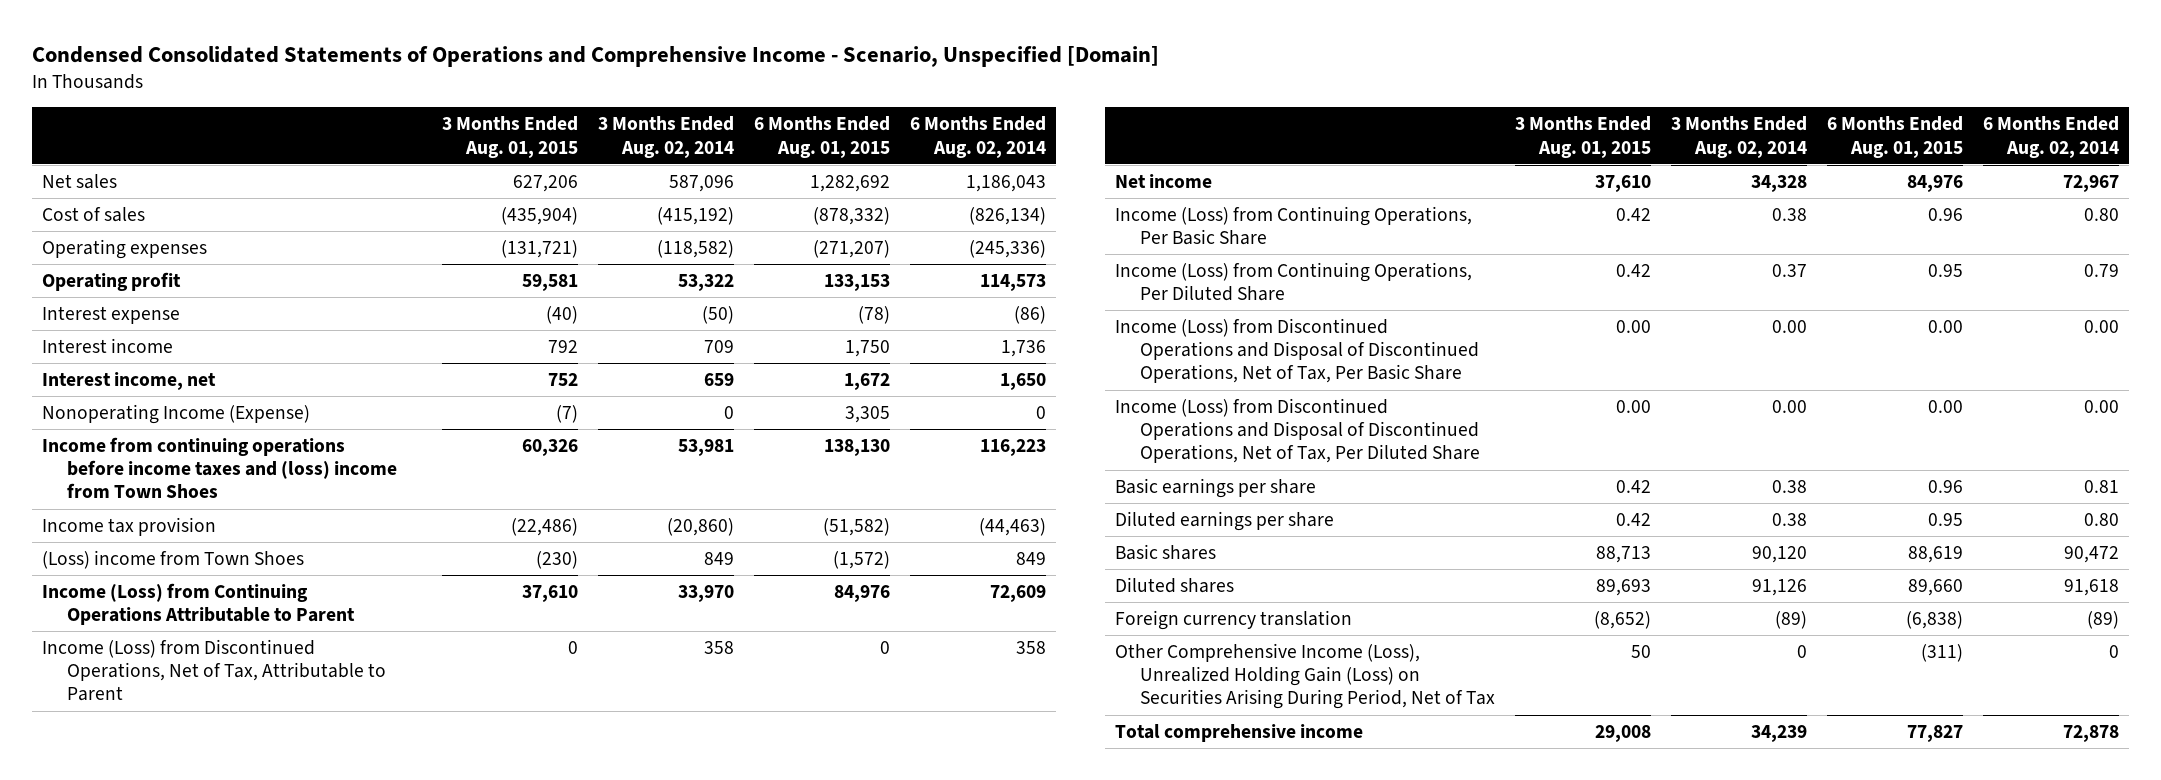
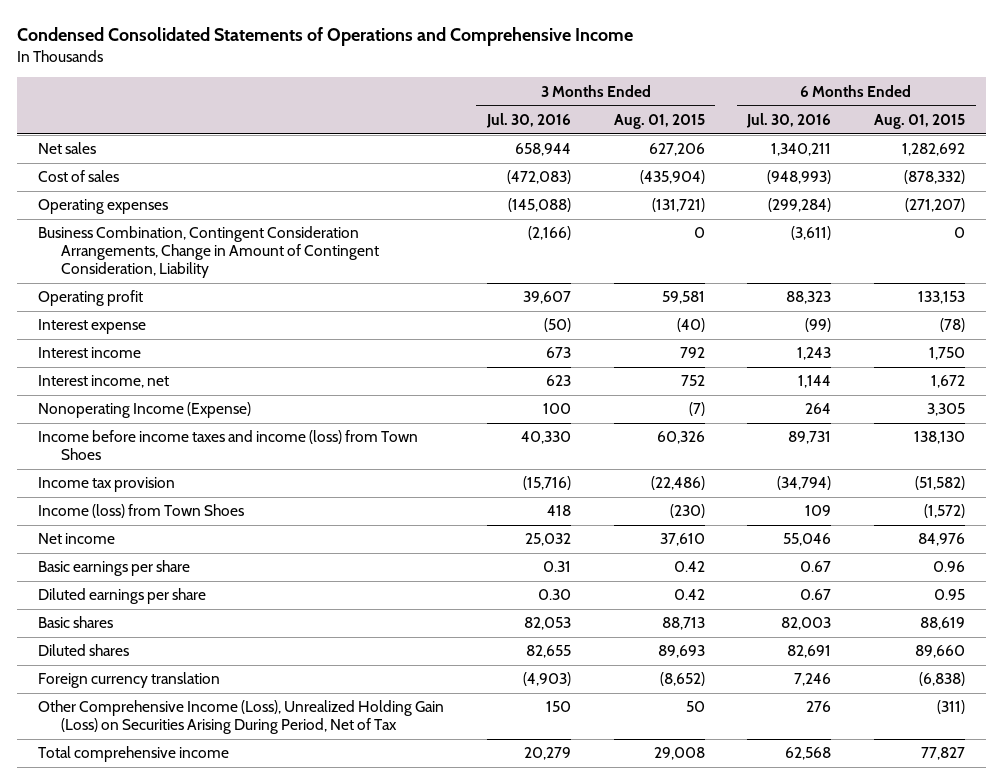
- Condensed Consolidated Statements of Operations and Comprehensive Income - Scenario, Unspecified [Domain]
+ Condensed Consolidated Statements of Operations and Comprehensive Income
- | 3 Months Ended Aug. 01, 2015 | 3 Months Ended Aug. 02, 2014 | 6 Months Ended Aug. 01, 2015 | 6 Months Ended Aug. 02, 2014
+ | 3 Months Ended Jul. 30, 2016 | 3 Months Ended Aug. 01, 2015 | 6 Months Ended Jul. 30, 2016 | 6 Months Ended Aug. 01, 2015
+ Business Combination, Contingent Consideration Arrangements, Change in Amount of Contingent Consideration, Liability | (2,166) | 0 | (3,611) | 0
- Income from continuing operations before income taxes and (loss) income from Town Shoes | 60,326 | 53,981 | 138,130 | 116,223
+ Income before income taxes and income (loss) from Town Shoes | 40,330 | 60,326 | 89,731 | 138,130
- (Loss) income from Town Shoes | (230) | 849 | (1,572) | 849
- Income (Loss) from Continuing Operations Attributable to Parent | 37,610 | 33,970 | 84,976 | 72,609
- Income (Loss) from Discontinued Operations, Net of Tax, Attributable to Parent | 0 | 358 | 0 | 358
+ Income (loss) from Town Shoes | 418 | (230) | 109 | (1,572)
- Income (Loss) from Continuing Operations, Per Basic Share | 0.42 | 0.38 | 0.96 | 0.80
- Income (Loss) from Continuing Operations, Per Diluted Share | 0.42 | 0.37 | 0.95 | 0.79
- Income (Loss) from Discontinued Operations and Disposal of Discontinued Operations, Net of Tax, Per Basic Share | 0.00 | 0.00 | 0.00 | 0.00
- Income (Loss) from Discontinued Operations and Disposal of Discontinued Operations, Net of Tax, Per Diluted Share | 0.00 | 0.00 | 0.00 | 0.00

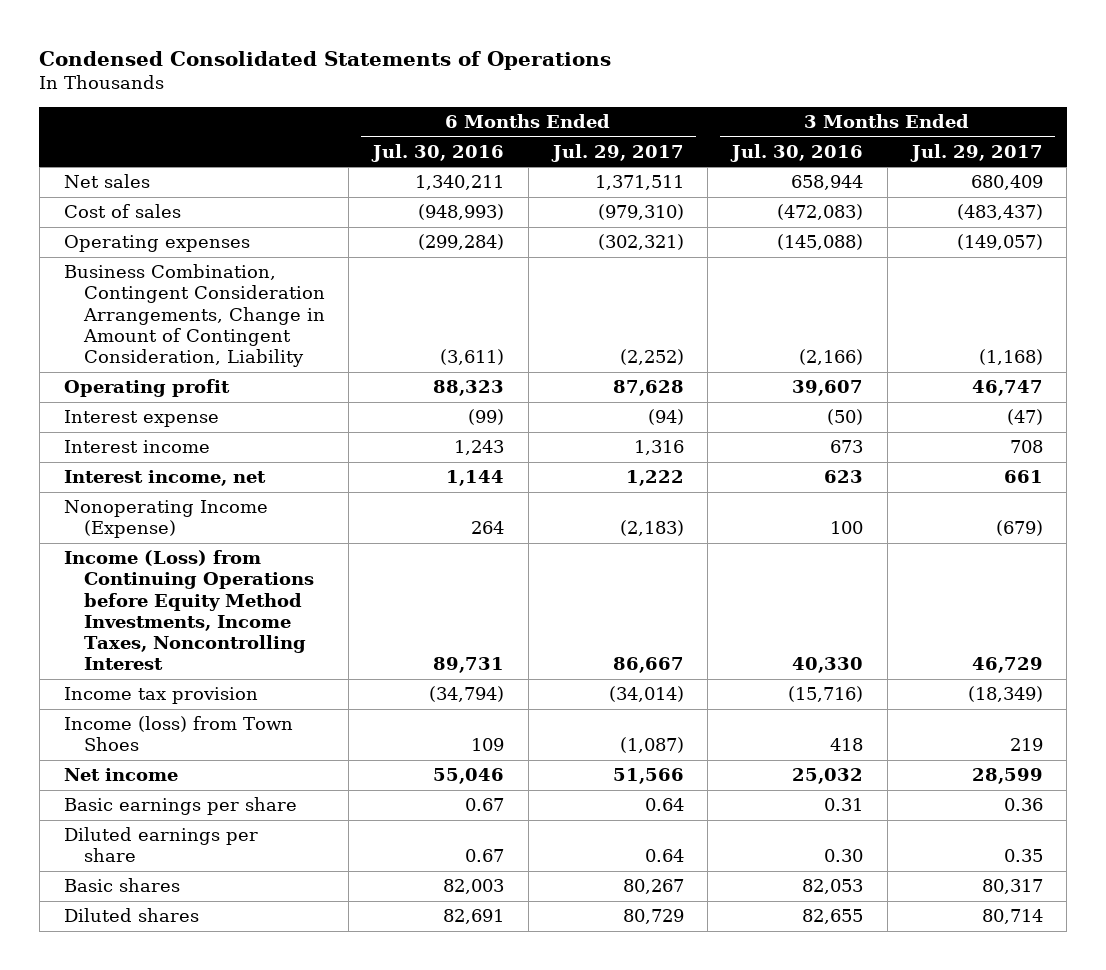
- Condensed Consolidated Statements of Operations and Comprehensive Income
+ Condensed Consolidated Statements of Operations
- | 3 Months Ended Jul. 30, 2016 | 3 Months Ended Aug. 01, 2015 | 6 Months Ended Jul. 30, 2016 | 6 Months Ended Aug. 01, 2015
+ | 6 Months Ended Jul. 30, 2016 | 6 Months Ended Jul. 29, 2017 | 3 Months Ended Jul. 30, 2016 | 3 Months Ended Jul. 29, 2017
- Income before income taxes and income (loss) from Town Shoes | 40,330 | 60,326 | 89,731 | 138,130
+ Income (Loss) from Continuing Operations before Equity Method Investments, Income Taxes, Noncontrolling Interest | 89,731 | 86,667 | 40,330 | 46,729
- Foreign currency translation | (4,903) | (8,652) | 7,246 | (6,838)
- Other Comprehensive Income (Loss), Unrealized Holding Gain (Loss) on Securities Arising During Period, Net of Tax | 150 | 50 | 276 | (311)
- Total comprehensive income | 20,279 | 29,008 | 62,568 | 77,827

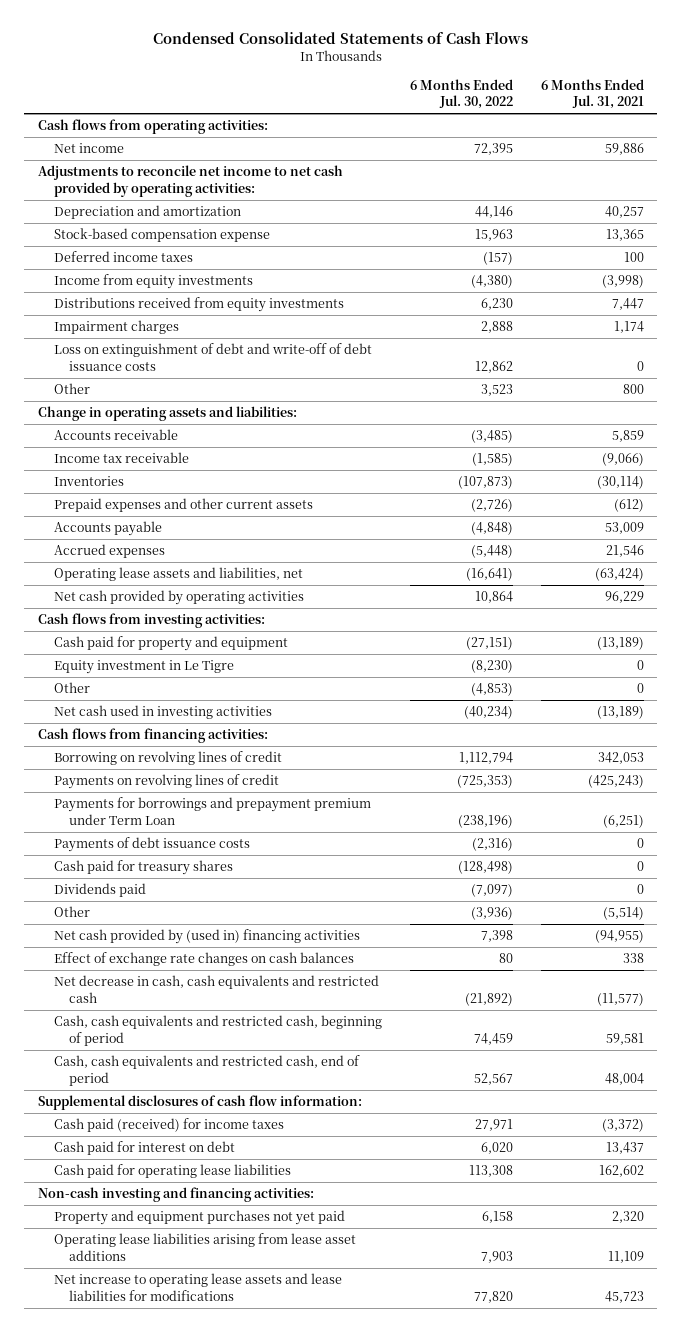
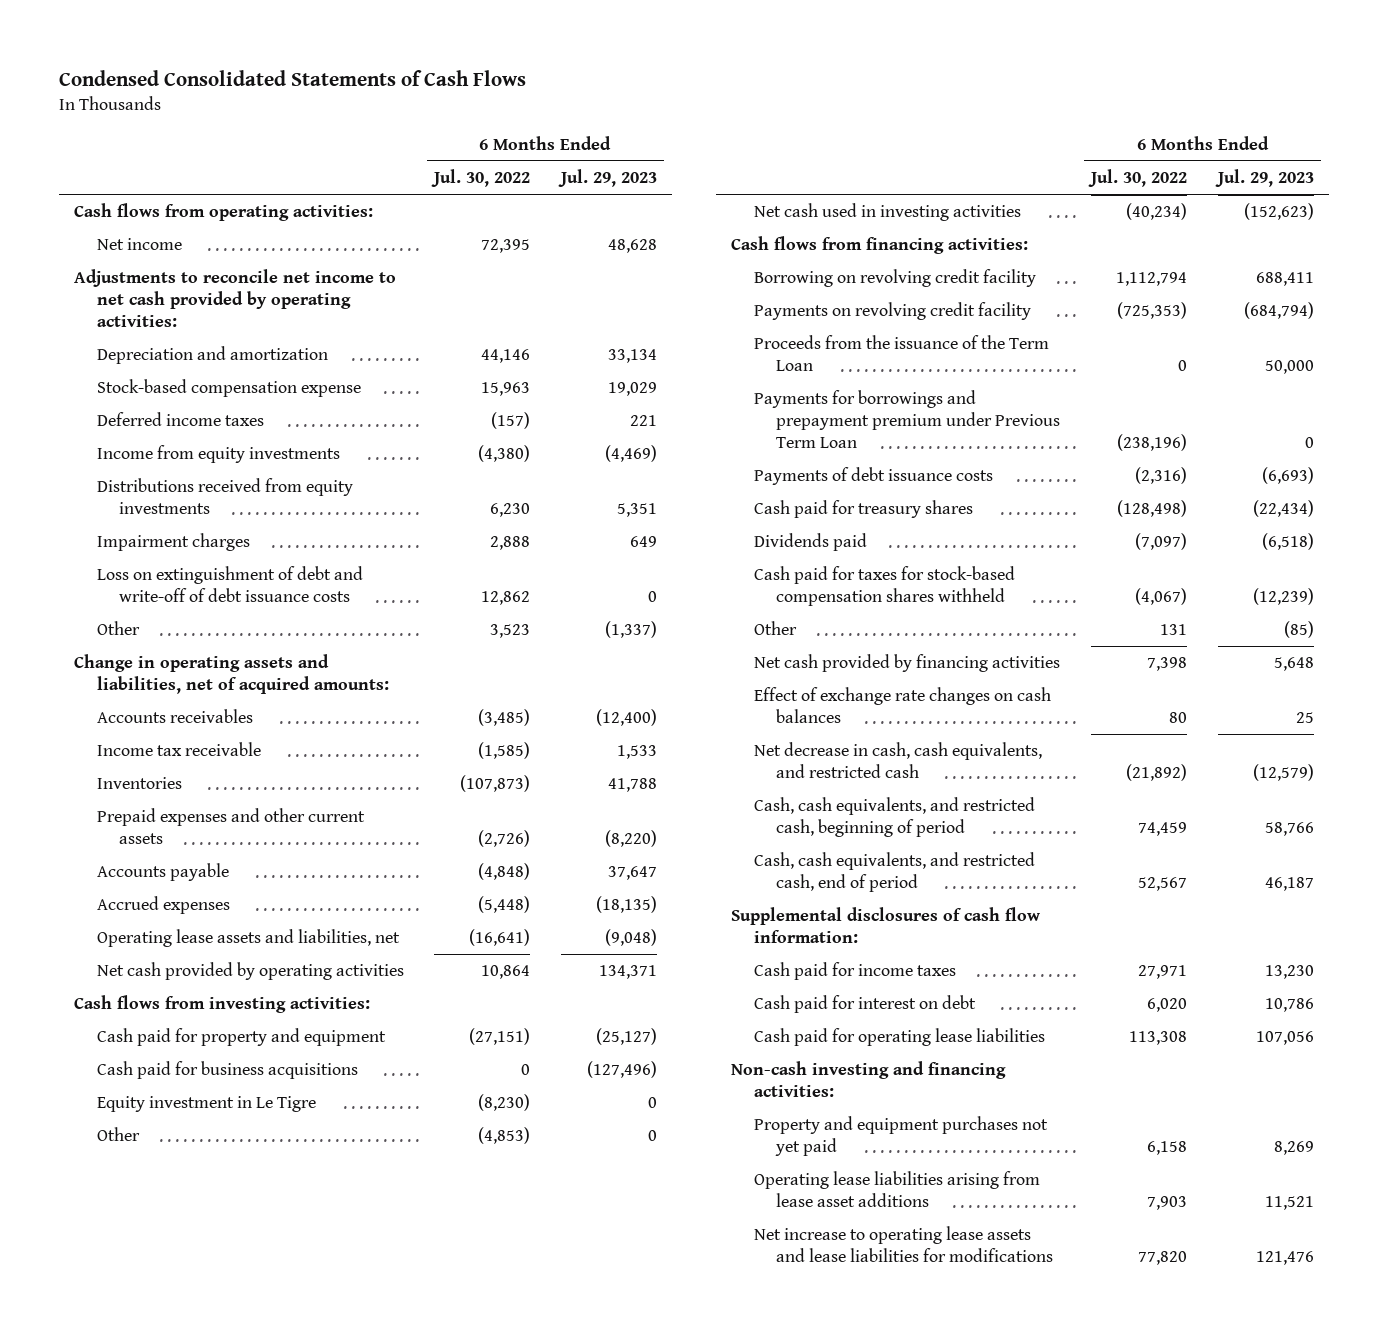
- | 6 Months Ended Jul. 30, 2022 | 6 Months Ended Jul. 31, 2021
+ | 6 Months Ended Jul. 30, 2022 | 6 Months Ended Jul. 29, 2023
- Change in operating assets and liabilities:
- Accounts receivable | (3,485) | 5,859
+ Change in operating assets and liabilities, net of acquired amounts:
+ Accounts receivables | (3,485) | (12,400)
+ Cash paid for business acquisitions | 0 | (127,496)
- Borrowing on revolving lines of credit | 1,112,794 | 342,053
- Payments on revolving lines of credit | (725,353) | (425,243)
- Payments for borrowings and prepayment premium under Term Loan | (238,196) | (6,251)
+ Borrowing on revolving credit facility | 1,112,794 | 688,411
+ Payments on revolving credit facility | (725,353) | (684,794)
+ Proceeds from the issuance of the Term Loan | 0 | 50,000
+ Payments for borrowings and prepayment premium under Previous Term Loan | (238,196) | 0
- Other | (3,936) | (5,514)
- Net cash provided by (used in) financing activities | 7,398 | (94,955)
+ Cash paid for taxes for stock-based compensation shares withheld | (4,067) | (12,239)
+ Other | 131 | (85)
+ Net cash provided by financing activities | 7,398 | 5,648
- Net decrease in cash, cash equivalents and restricted cash | (21,892) | (11,577)
- Cash, cash equivalents and restricted cash, beginning of period | 74,459 | 59,581
- Cash, cash equivalents and restricted cash, end of period | 52,567 | 48,004
+ Net decrease in cash, cash equivalents, and restricted cash | (21,892) | (12,579)
+ Cash, cash equivalents, and restricted cash, beginning of period | 74,459 | 58,766
+ Cash, cash equivalents, and restricted cash, end of period | 52,567 | 46,187
- Cash paid (received) for income taxes | 27,971 | (3,372)
+ Cash paid for income taxes | 27,971 | 13,230

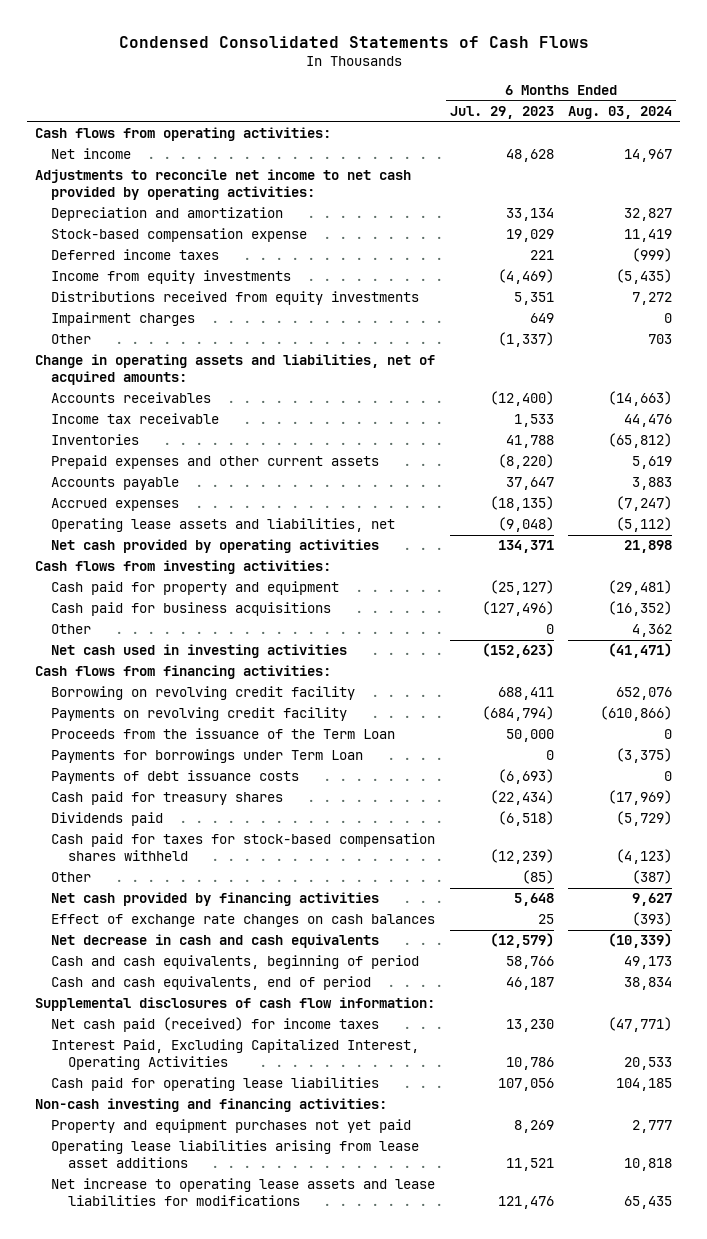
- | 6 Months Ended Jul. 30, 2022 | 6 Months Ended Jul. 29, 2023
+ | 6 Months Ended Jul. 29, 2023 | 6 Months Ended Aug. 03, 2024
- Loss on extinguishment of debt and write-off of debt issuance costs | 12,862 | 0
- Equity investment in Le Tigre | (8,230) | 0
- Payments for borrowings and prepayment premium under Previous Term Loan | (238,196) | 0
+ Payments for borrowings under Term Loan | 0 | (3,375)
- Net decrease in cash, cash equivalents, and restricted cash | (21,892) | (12,579)
- Cash, cash equivalents, and restricted cash, beginning of period | 74,459 | 58,766
- Cash, cash equivalents, and restricted cash, end of period | 52,567 | 46,187
+ Net decrease in cash and cash equivalents | (12,579) | (10,339)
+ Cash and cash equivalents, beginning of period | 58,766 | 49,173
+ Cash and cash equivalents, end of period | 46,187 | 38,834
- Cash paid for income taxes | 27,971 | 13,230
- Cash paid for interest on debt | 6,020 | 10,786
+ Net cash paid (received) for income taxes | 13,230 | (47,771)
+ Interest Paid, Excluding Capitalized Interest, Operating Activities | 10,786 | 20,533

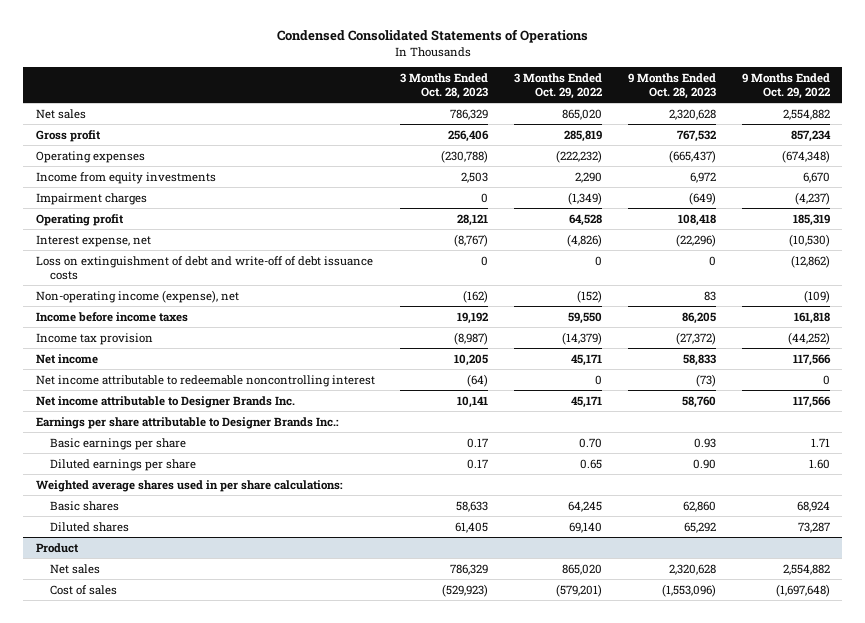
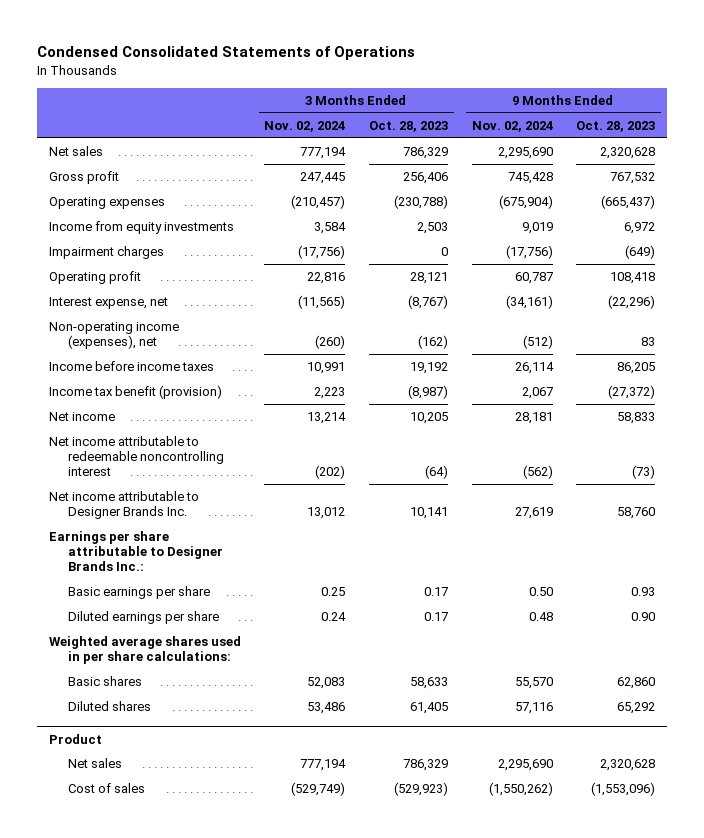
- | 3 Months Ended Oct. 28, 2023 | 3 Months Ended Oct. 29, 2022 | 9 Months Ended Oct. 28, 2023 | 9 Months Ended Oct. 29, 2022
+ | 3 Months Ended Nov. 02, 2024 | 3 Months Ended Oct. 28, 2023 | 9 Months Ended Nov. 02, 2024 | 9 Months Ended Oct. 28, 2023
- Loss on extinguishment of debt and write-off of debt issuance costs | 0 | 0 | 0 | (12,862)
- Non-operating income (expense), net | (162) | (152) | 83 | (109)
+ Non-operating income (expenses), net | (260) | (162) | (512) | 83
- Income tax provision | (8,987) | (14,379) | (27,372) | (44,252)
+ Income tax benefit (provision) | 2,223 | (8,987) | 2,067 | (27,372)

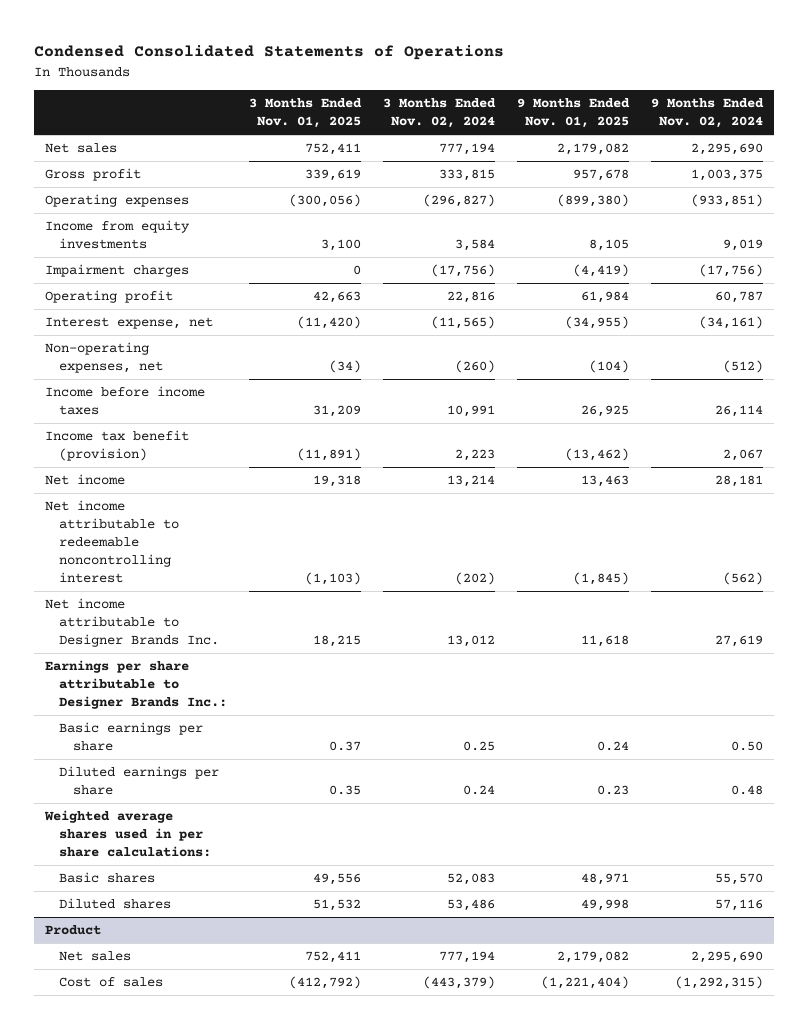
- | 3 Months Ended Nov. 02, 2024 | 3 Months Ended Oct. 28, 2023 | 9 Months Ended Nov. 02, 2024 | 9 Months Ended Oct. 28, 2023
+ | 3 Months Ended Nov. 01, 2025 | 3 Months Ended Nov. 02, 2024 | 9 Months Ended Nov. 01, 2025 | 9 Months Ended Nov. 02, 2024
- Gross profit | 247,445 | 256,406 | 745,428 | 767,532
- Operating expenses | (210,457) | (230,788) | (675,904) | (665,437)
+ Gross profit | 339,619 | 333,815 | 957,678 | 1,003,375
+ Operating expenses | (300,056) | (296,827) | (899,380) | (933,851)
- Non-operating income (expenses), net | (260) | (162) | (512) | 83
+ Non-operating expenses, net | (34) | (260) | (104) | (512)
@ Product
- Cost of sales | (529,749) | (529,923) | (1,550,262) | (1,553,096)
+ Cost of sales | (412,792) | (443,379) | (1,221,404) | (1,292,315)

